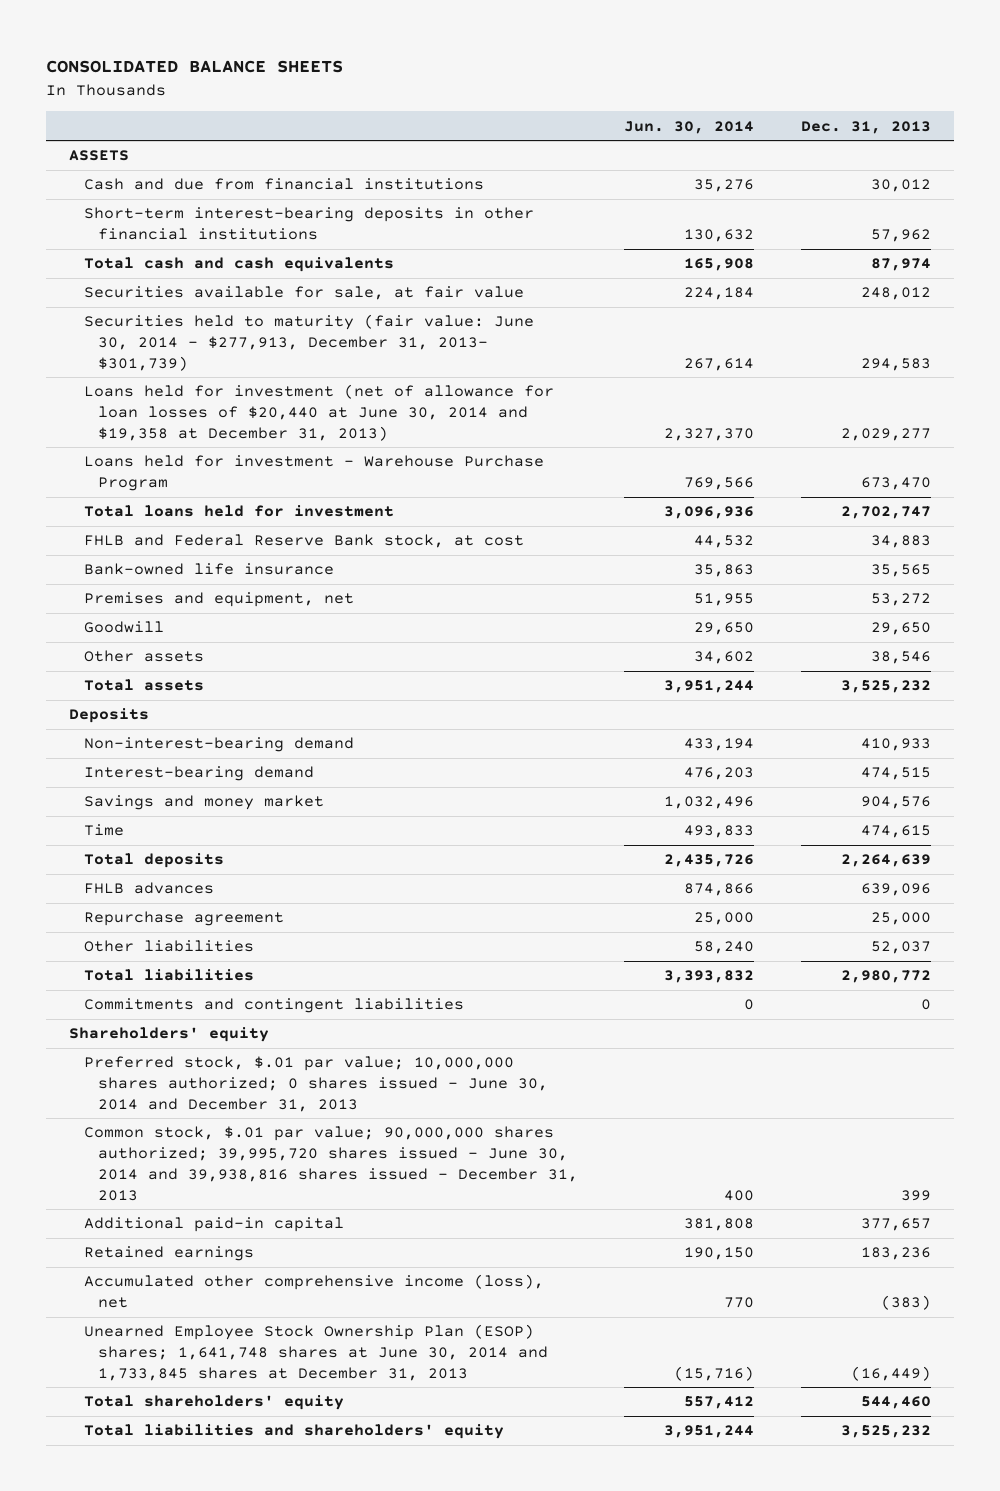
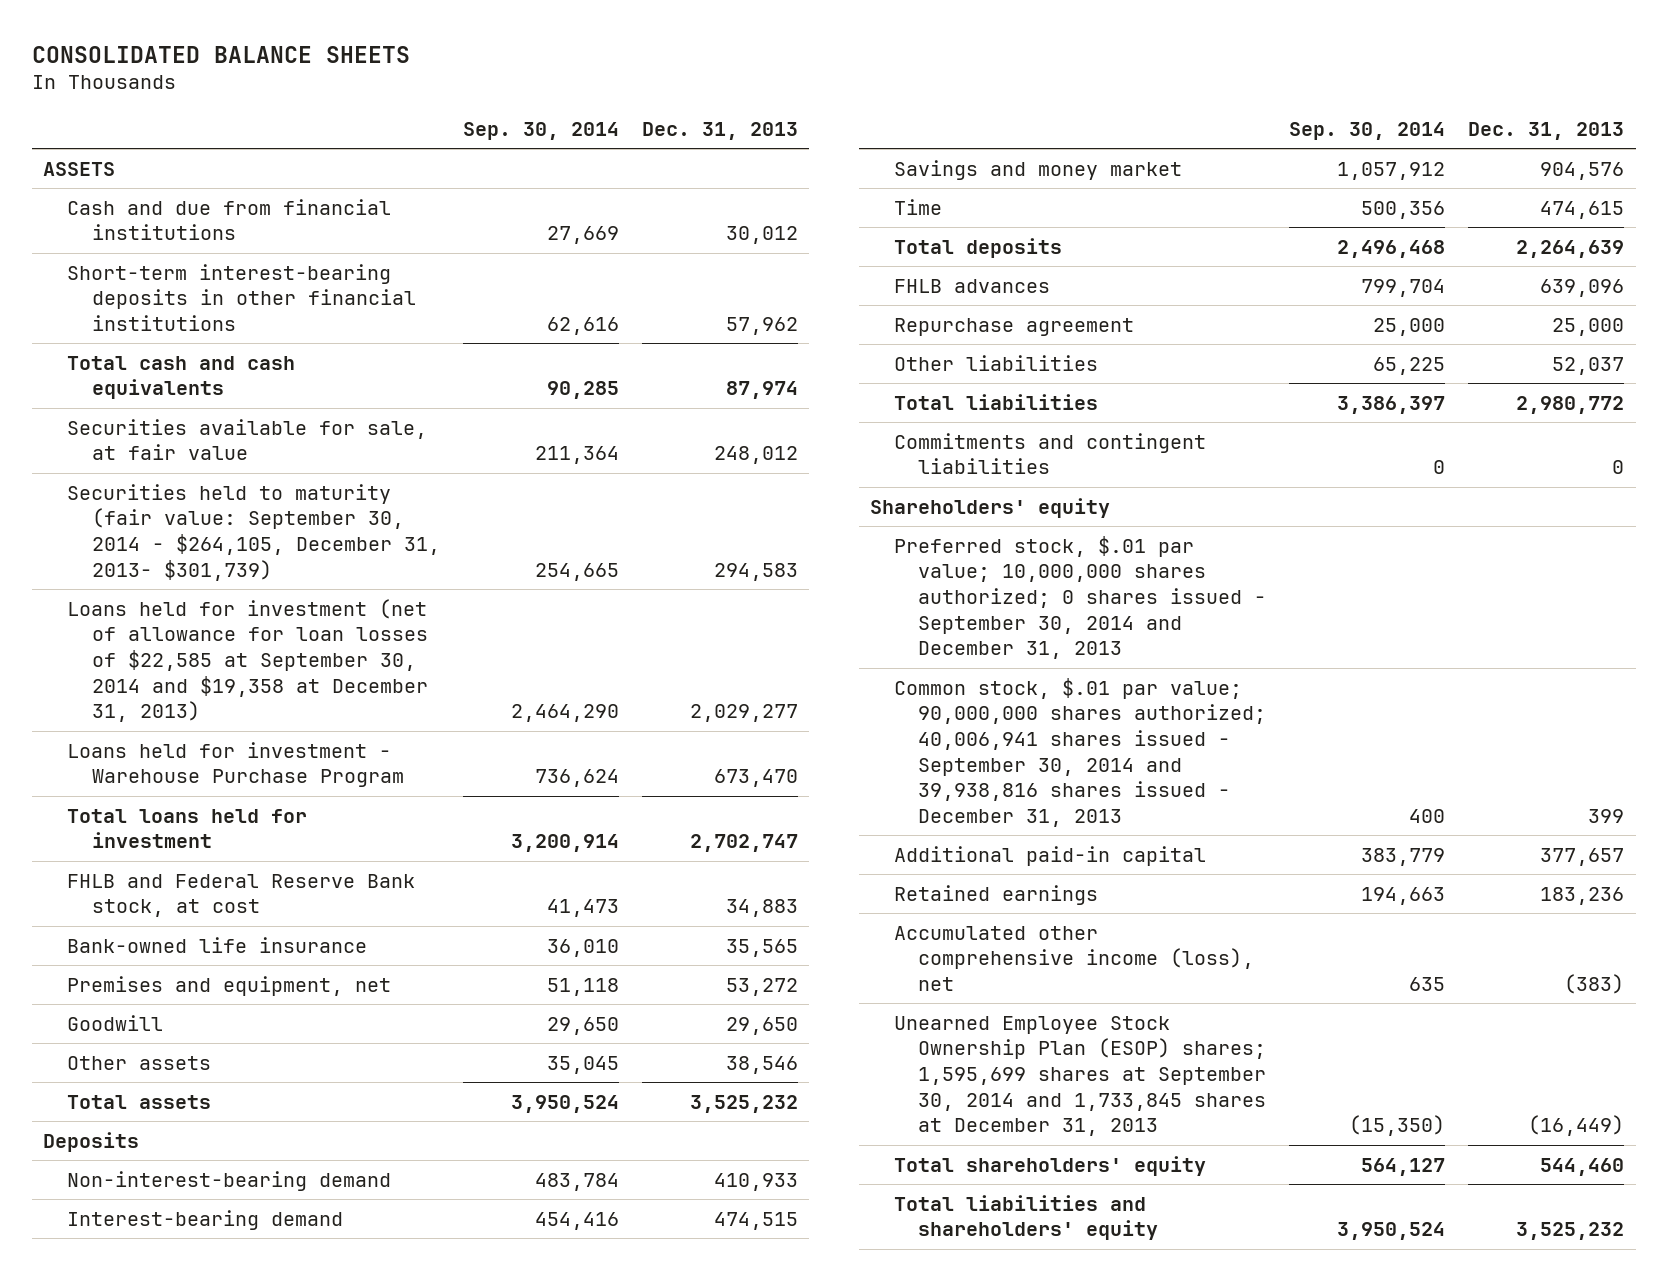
- | Jun. 30, 2014 | Dec. 31, 2013
+ | Sep. 30, 2014 | Dec. 31, 2013
- Securities held to maturity (fair value: June 30, 2014 - $277,913, December 31, 2013- $301,739) | 267,614 | 294,583
- Loans held for investment (net of allowance for loan losses of $20,440 at June 30, 2014 and $19,358 at December 31, 2013) | 2,327,370 | 2,029,277
+ Securities held to maturity (fair value: September 30, 2014 - $264,105, December 31, 2013- $301,739) | 254,665 | 294,583
+ Loans held for investment (net of allowance for loan losses of $22,585 at September 30, 2014 and $19,358 at December 31, 2013) | 2,464,290 | 2,029,277
- Preferred stock, $.01 par value; 10,000,000 shares authorized; 0 shares issued - June 30, 2014 and December 31, 2013
- Common stock, $.01 par value; 90,000,000 shares authorized; 39,995,720 shares issued - June 30, 2014 and 39,938,816 shares issued - December 31, 2013 | 400 | 399
+ Preferred stock, $.01 par value; 10,000,000 shares authorized; 0 shares issued - September 30, 2014 and December 31, 2013
+ Common stock, $.01 par value; 90,000,000 shares authorized; 40,006,941 shares issued - September 30, 2014 and 39,938,816 shares issued - December 31, 2013 | 400 | 399
- Unearned Employee Stock Ownership Plan (ESOP) shares; 1,641,748 shares at June 30, 2014 and 1,733,845 shares at December 31, 2013 | (15,716) | (16,449)
+ Unearned Employee Stock Ownership Plan (ESOP) shares; 1,595,699 shares at September 30, 2014 and 1,733,845 shares at December 31, 2013 | (15,350) | (16,449)

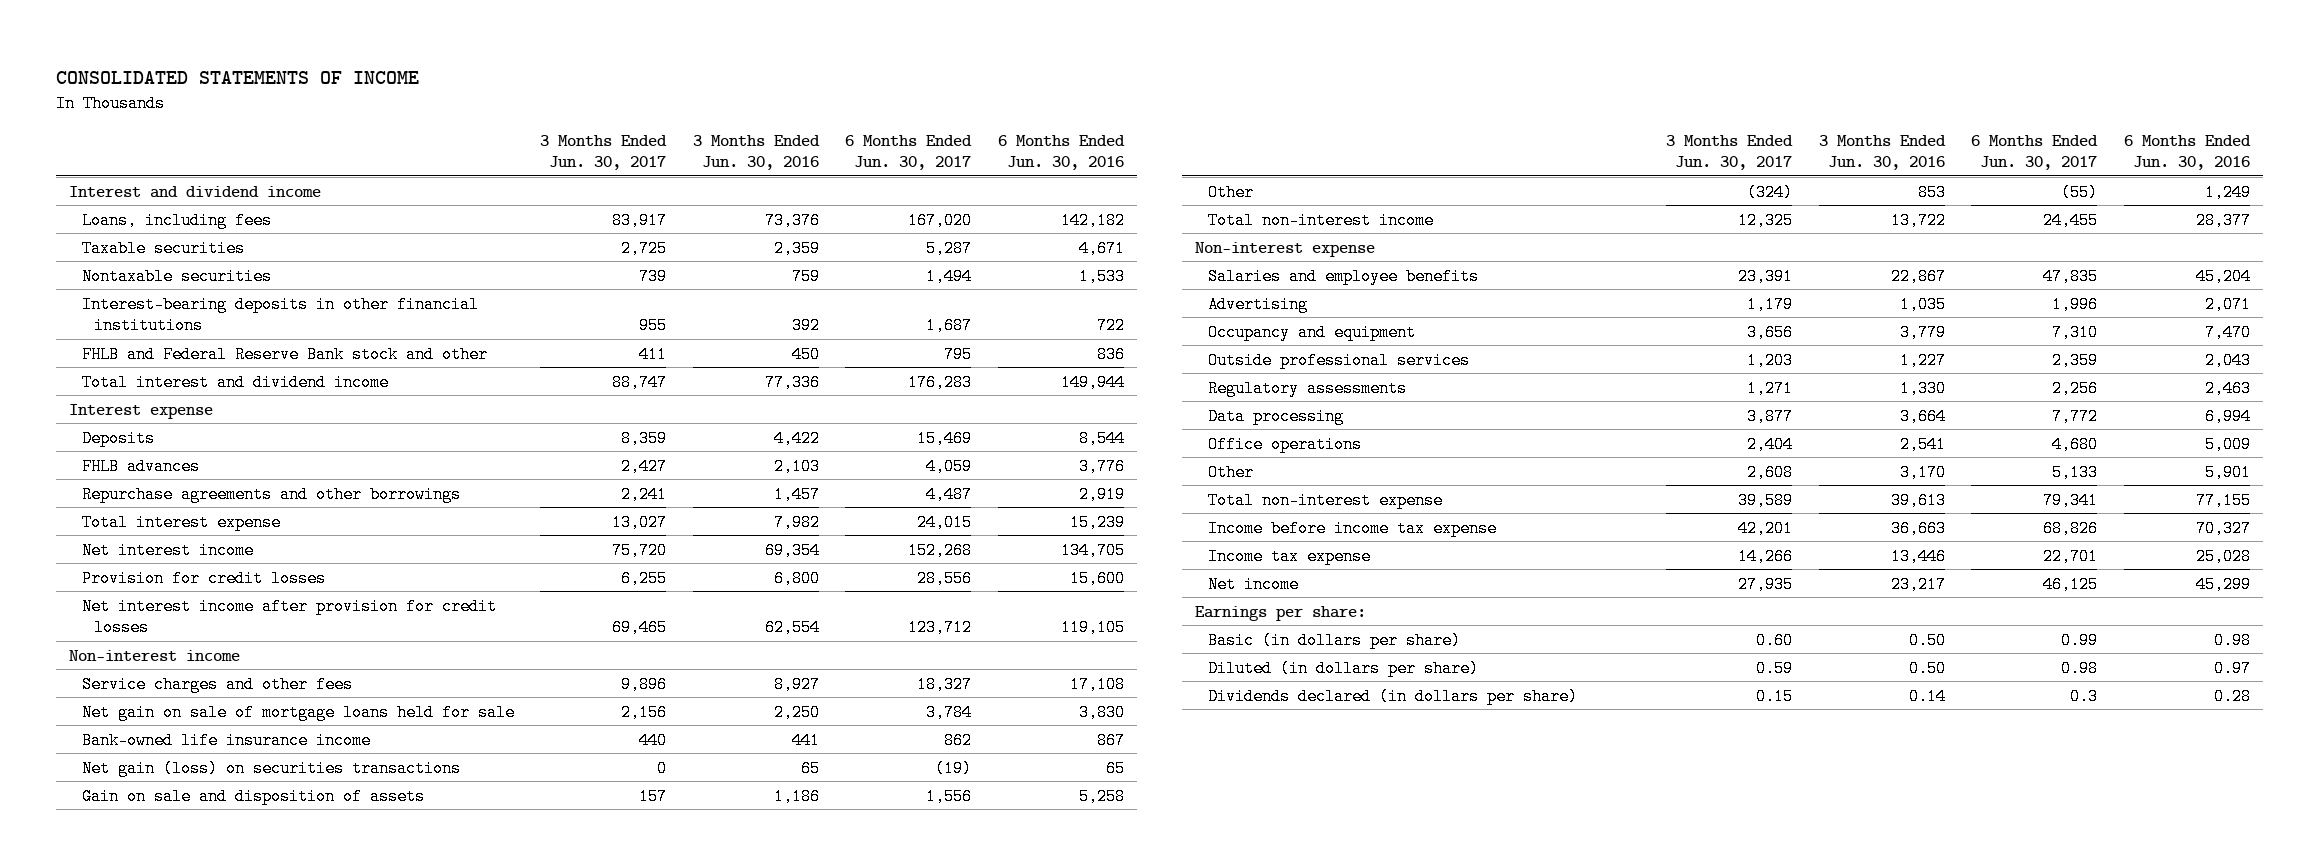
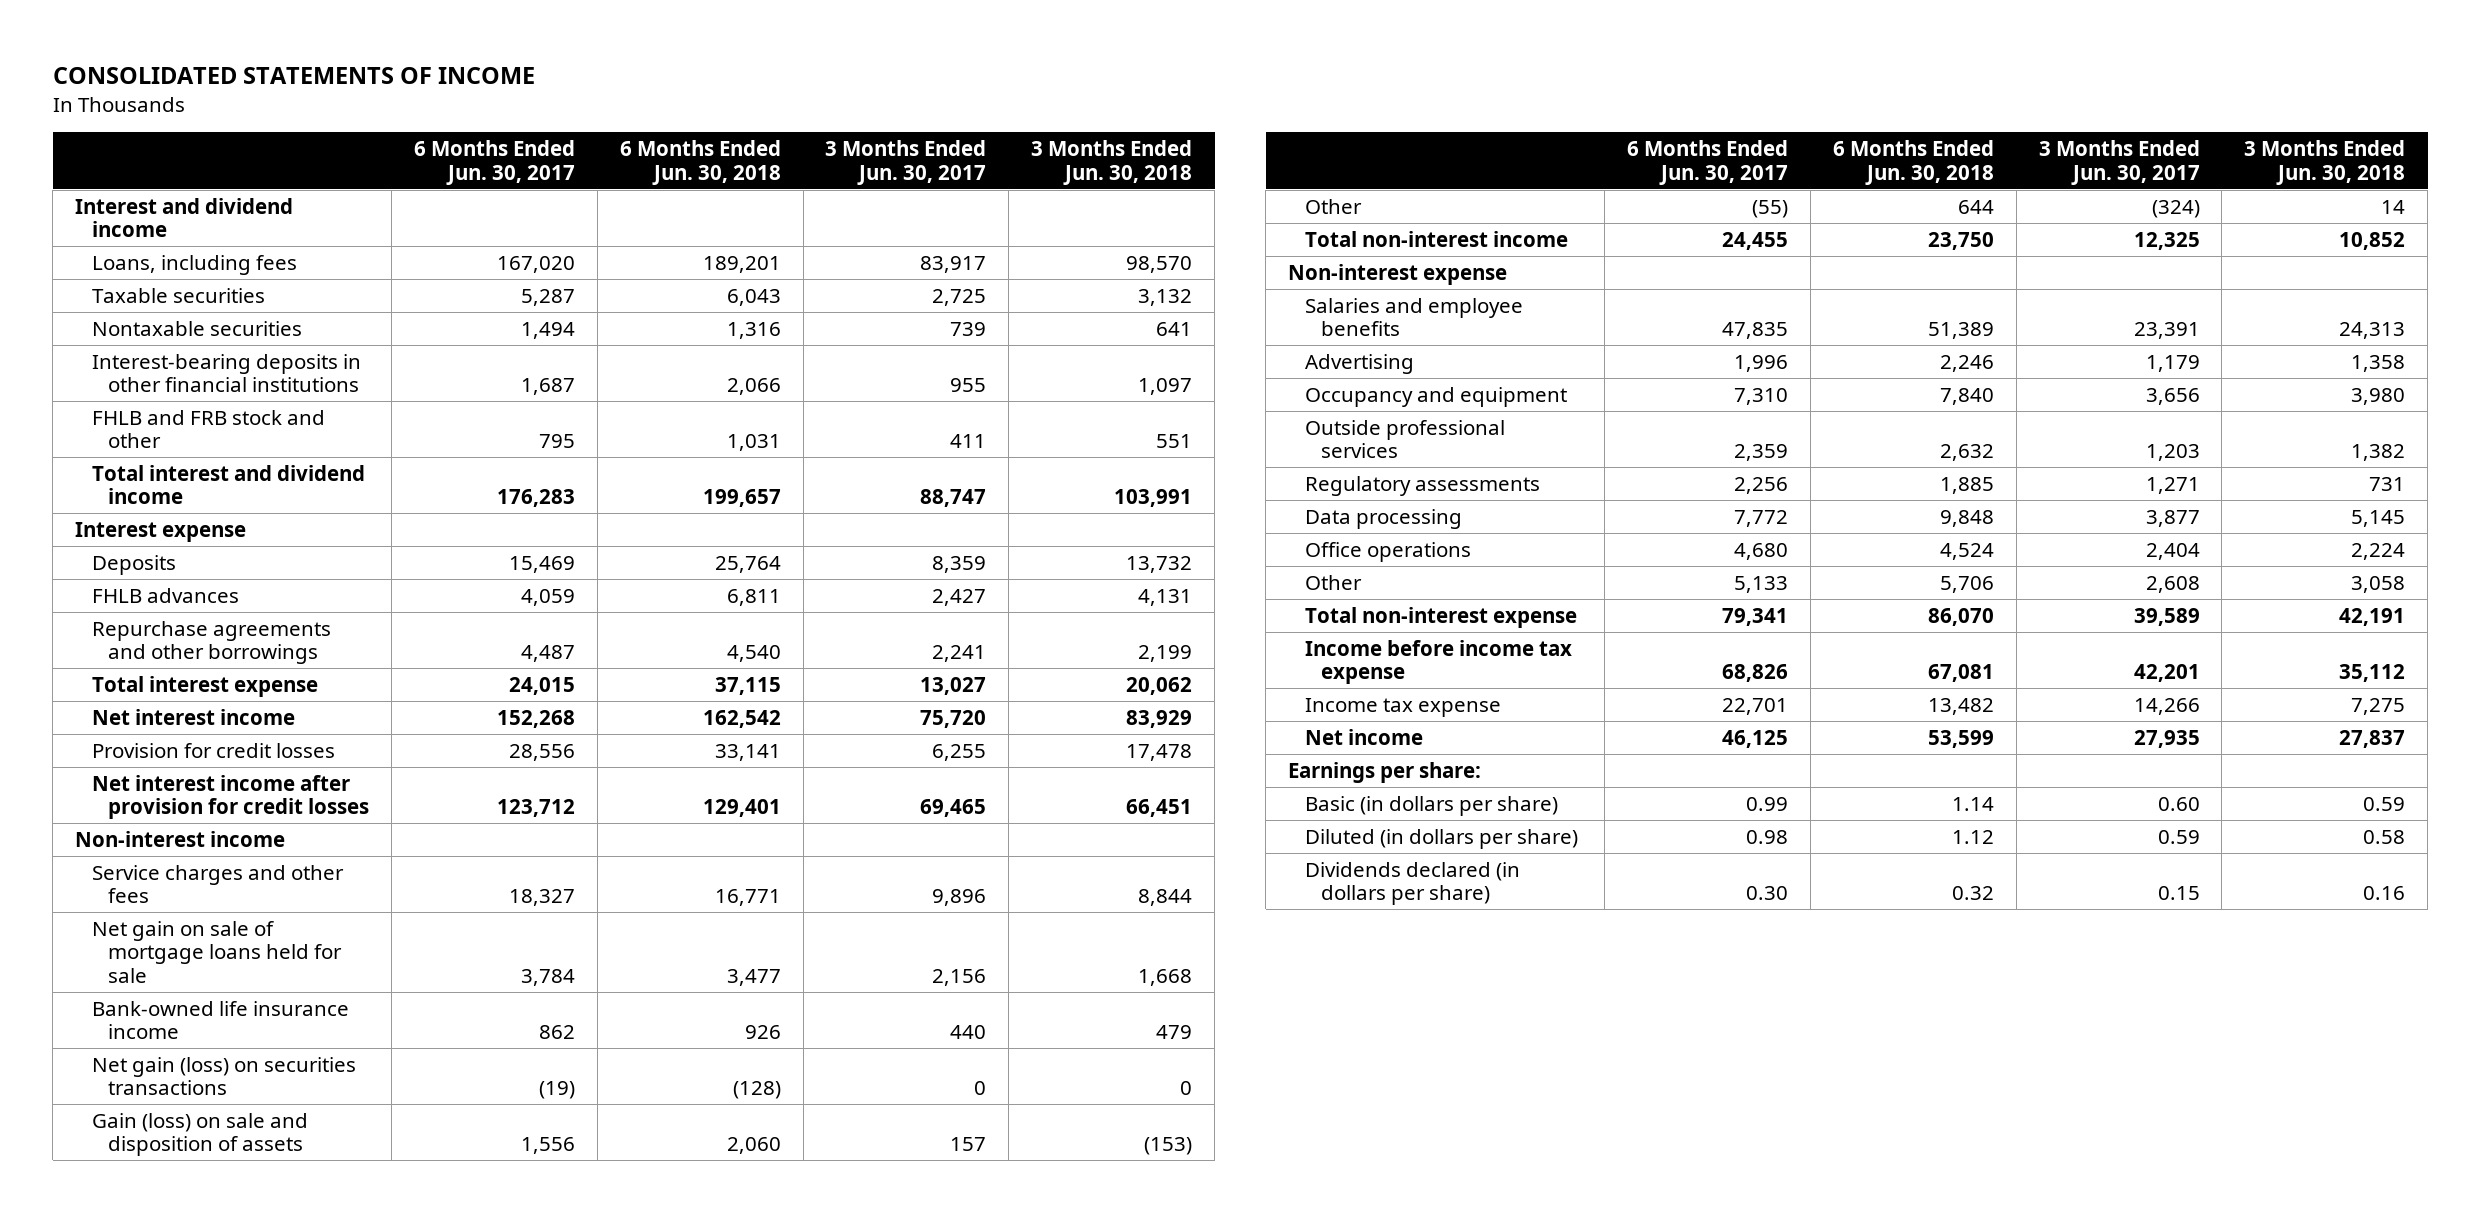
- | 3 Months Ended Jun. 30, 2017 | 3 Months Ended Jun. 30, 2016 | 6 Months Ended Jun. 30, 2017 | 6 Months Ended Jun. 30, 2016
+ | 6 Months Ended Jun. 30, 2017 | 6 Months Ended Jun. 30, 2018 | 3 Months Ended Jun. 30, 2017 | 3 Months Ended Jun. 30, 2018
- FHLB and Federal Reserve Bank stock and other | 411 | 450 | 795 | 836
+ FHLB and FRB stock and other | 795 | 1,031 | 411 | 551
- Gain on sale and disposition of assets | 157 | 1,186 | 1,556 | 5,258
+ Gain (loss) on sale and disposition of assets | 1,556 | 2,060 | 157 | (153)
- Dividends declared (in dollars per share) | 0.15 | 0.14 | 0.3 | 0.28
+ Dividends declared (in dollars per share) | 0.30 | 0.32 | 0.15 | 0.16

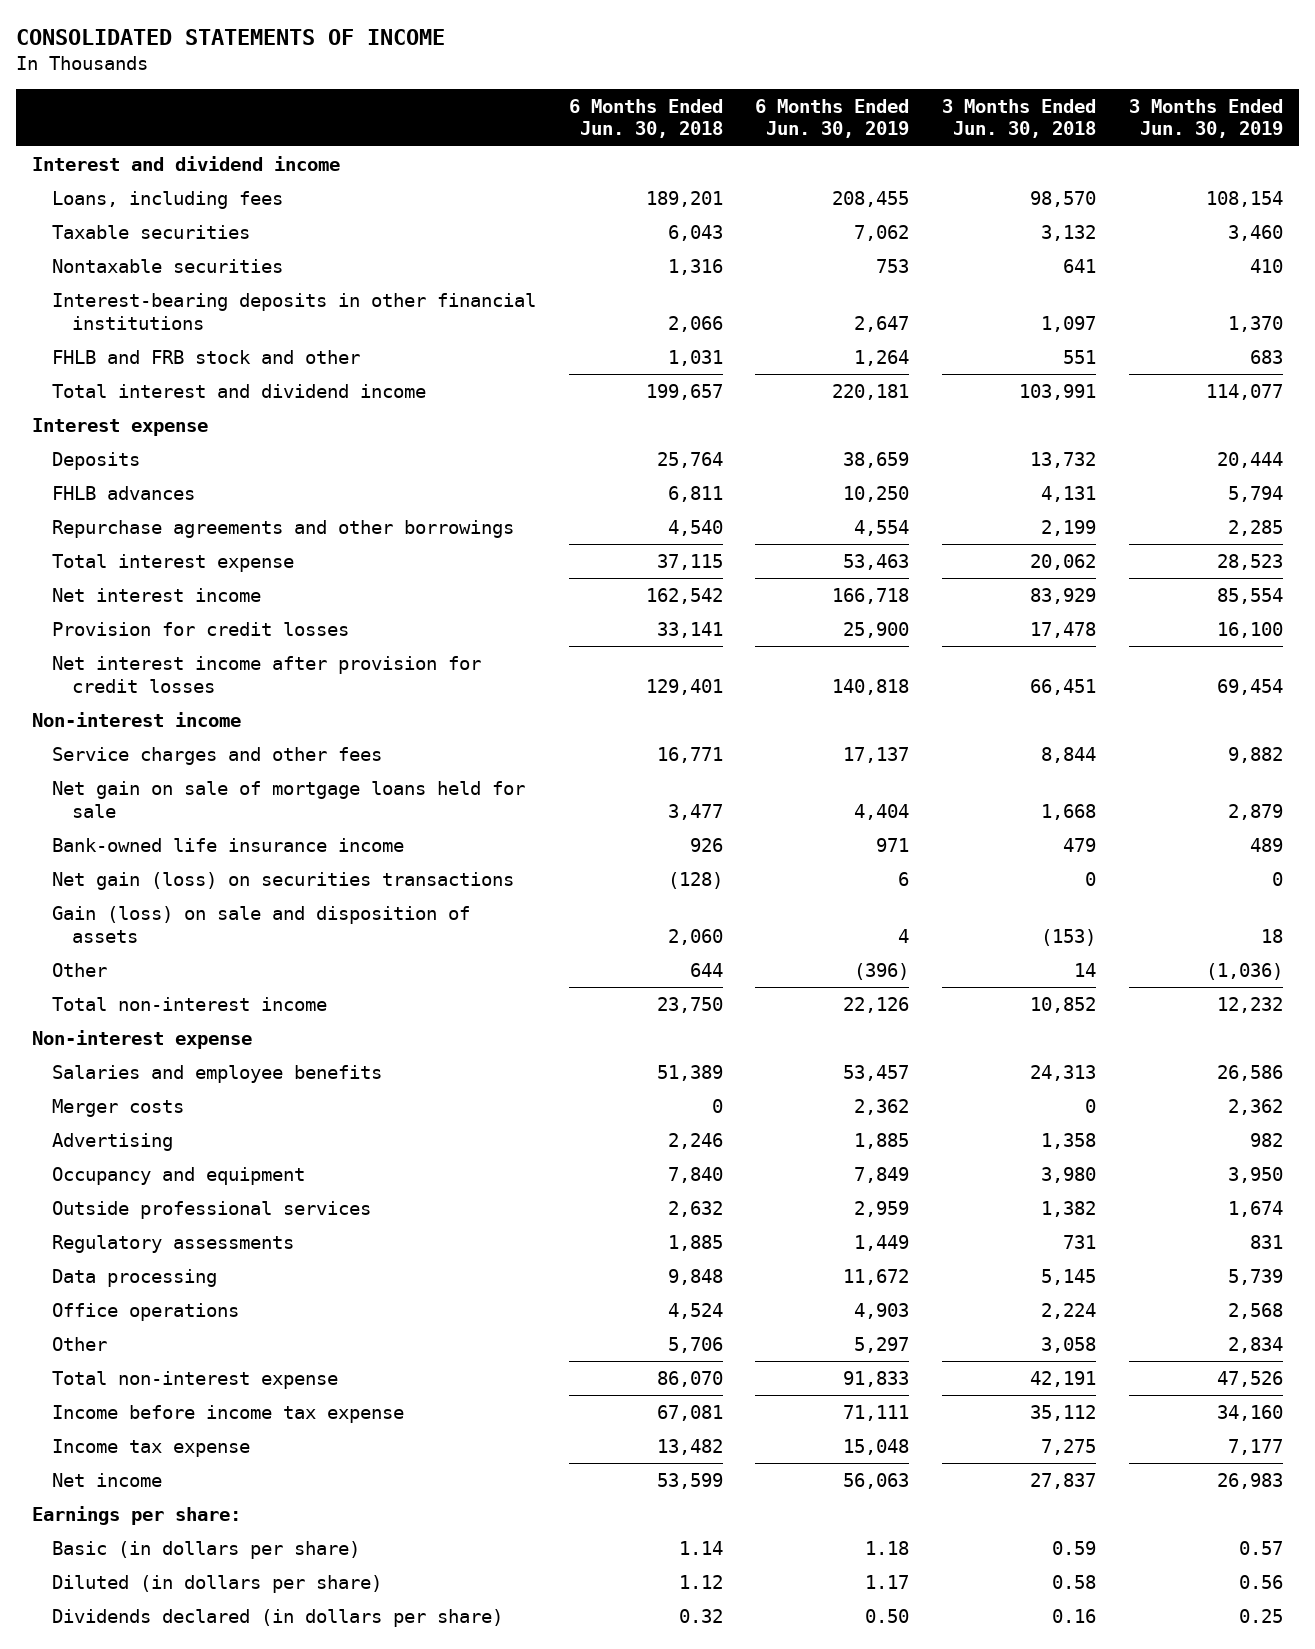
- | 6 Months Ended Jun. 30, 2017 | 6 Months Ended Jun. 30, 2018 | 3 Months Ended Jun. 30, 2017 | 3 Months Ended Jun. 30, 2018
+ | 6 Months Ended Jun. 30, 2018 | 6 Months Ended Jun. 30, 2019 | 3 Months Ended Jun. 30, 2018 | 3 Months Ended Jun. 30, 2019
+ Merger costs | 0 | 2,362 | 0 | 2,362

